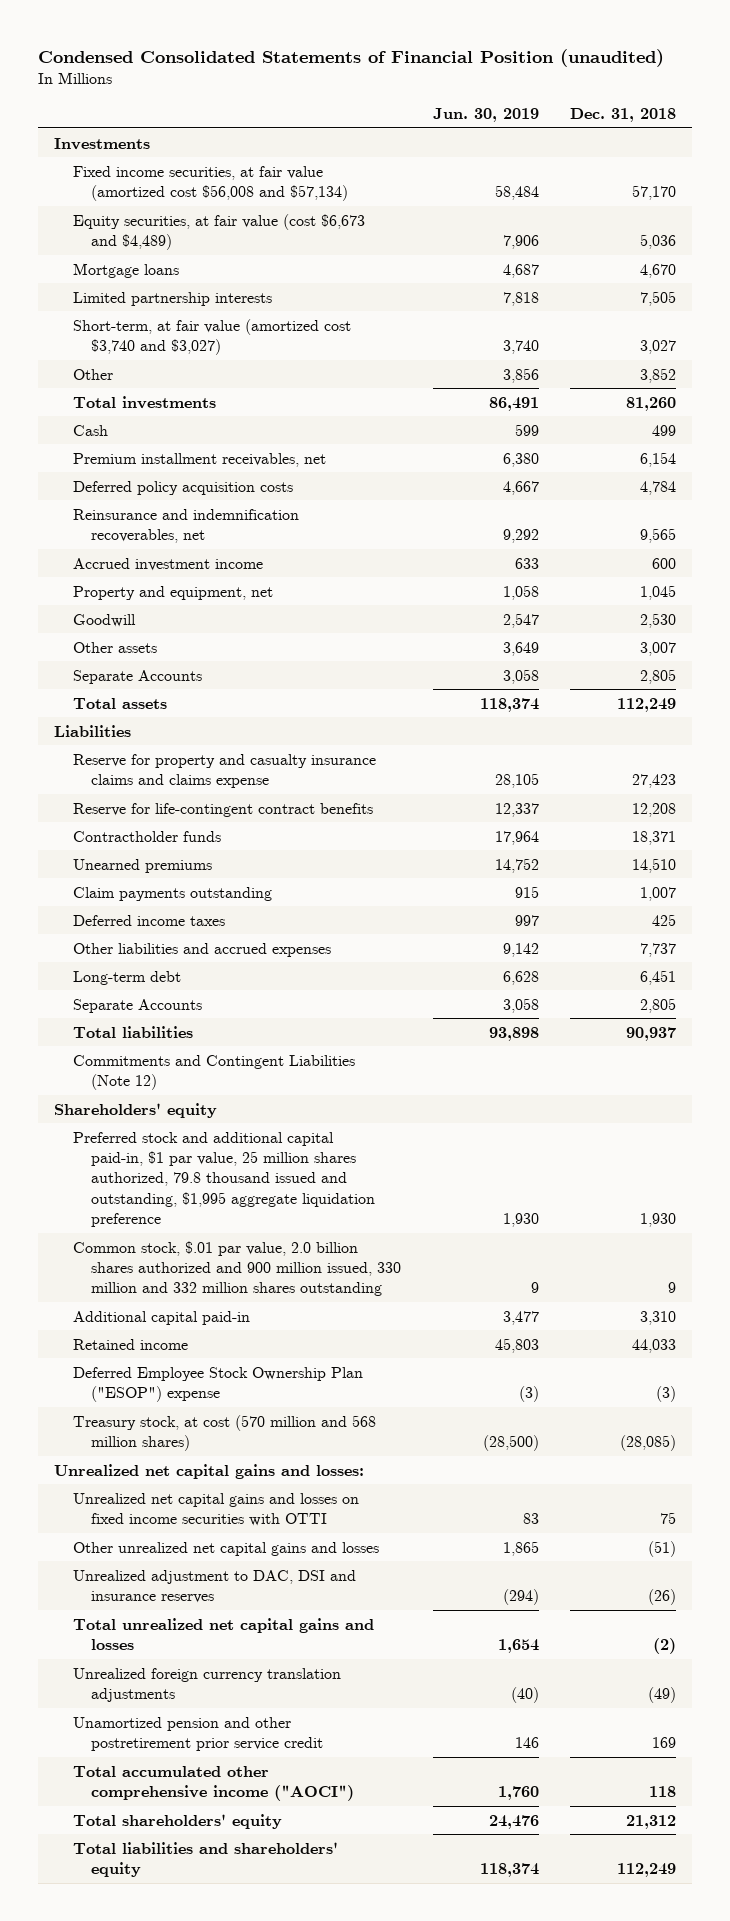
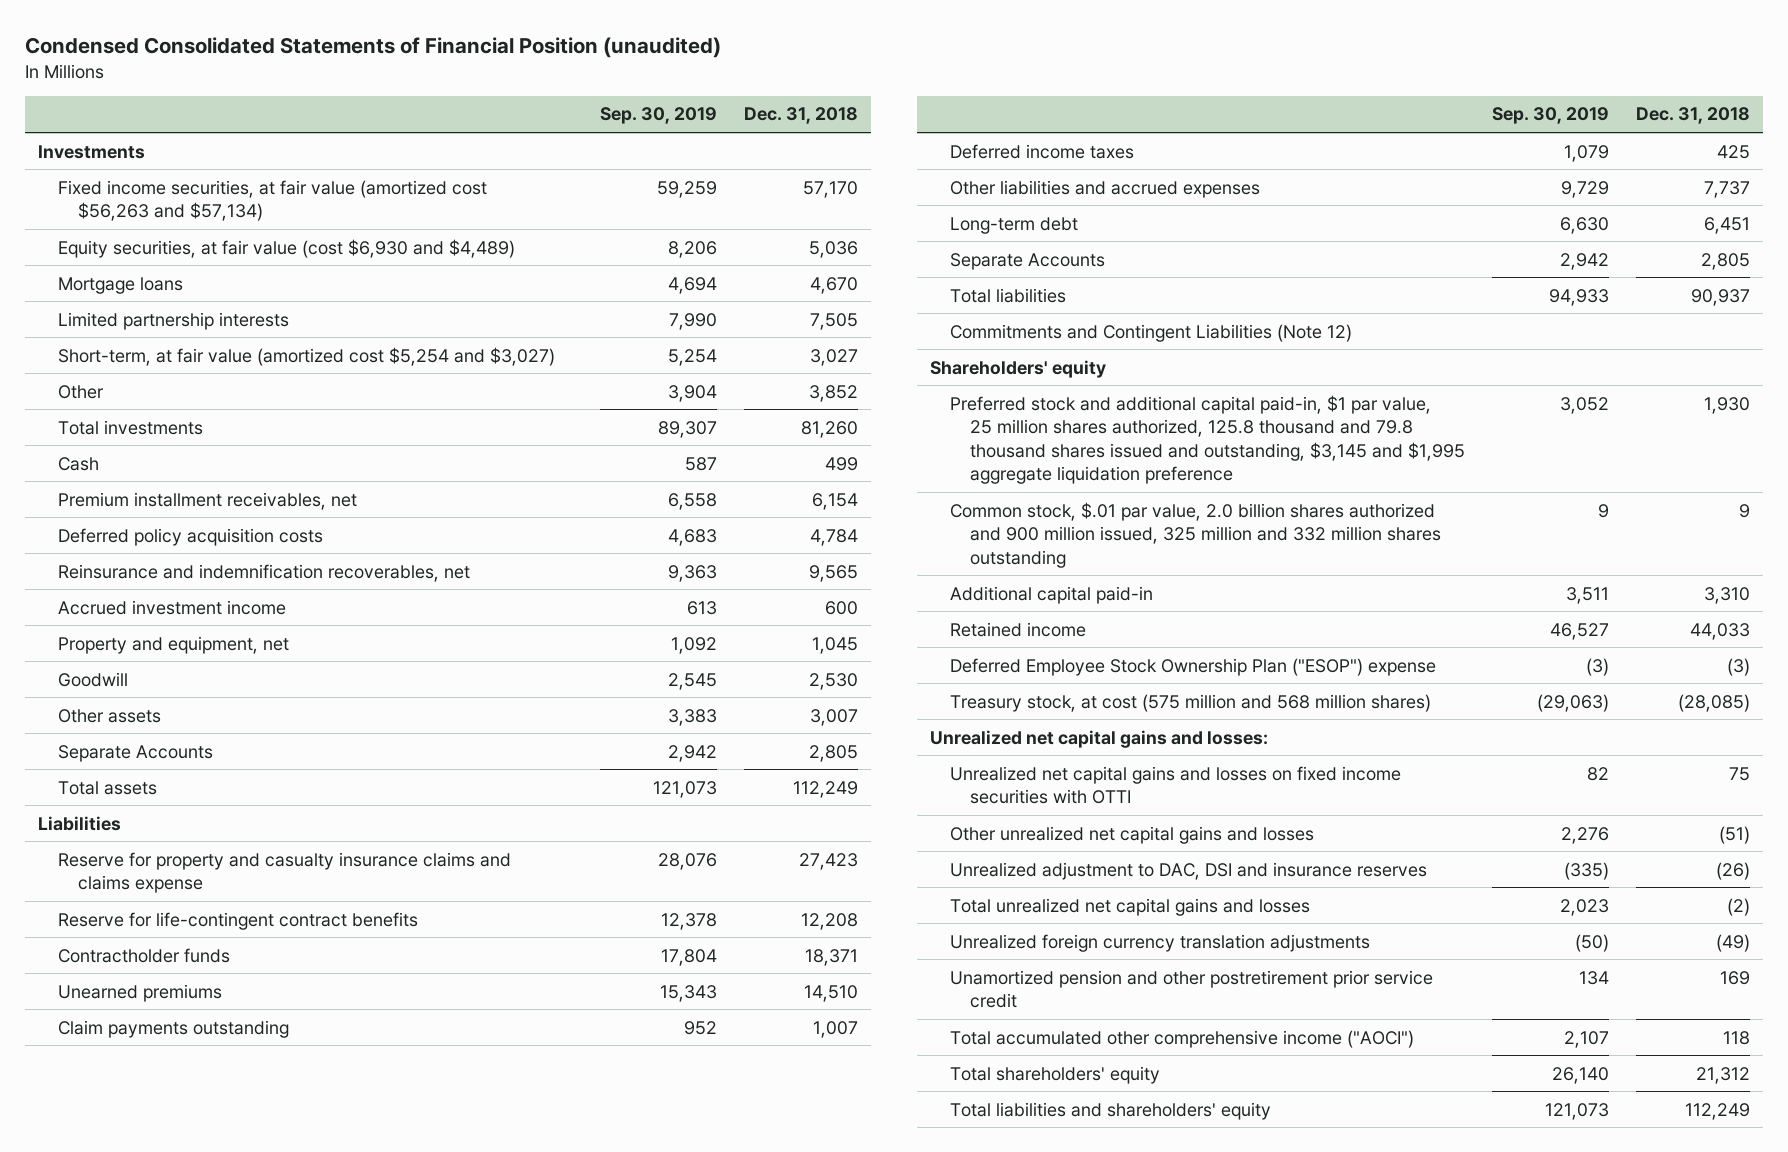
- | Jun. 30, 2019 | Dec. 31, 2018
+ | Sep. 30, 2019 | Dec. 31, 2018
- Fixed income securities, at fair value (amortized cost $56,008 and $57,134) | 58,484 | 57,170
- Equity securities, at fair value (cost $6,673 and $4,489) | 7,906 | 5,036
+ Fixed income securities, at fair value (amortized cost $56,263 and $57,134) | 59,259 | 57,170
+ Equity securities, at fair value (cost $6,930 and $4,489) | 8,206 | 5,036
- Short-term, at fair value (amortized cost $3,740 and $3,027) | 3,740 | 3,027
+ Short-term, at fair value (amortized cost $5,254 and $3,027) | 5,254 | 3,027
- Preferred stock and additional capital paid-in, $1 par value, 25 million shares authorized, 79.8 thousand issued and outstanding, $1,995 aggregate liquidation preference | 1,930 | 1,930
- Common stock, $.01 par value, 2.0 billion shares authorized and 900 million issued, 330 million and 332 million shares outstanding | 9 | 9
+ Preferred stock and additional capital paid-in, $1 par value, 25 million shares authorized, 125.8 thousand and 79.8 thousand shares issued and outstanding, $3,145 and $1,995 aggregate liquidation preference | 3,052 | 1,930
+ Common stock, $.01 par value, 2.0 billion shares authorized and 900 million issued, 325 million and 332 million shares outstanding | 9 | 9
- Treasury stock, at cost (570 million and 568 million shares) | (28,500) | (28,085)
+ Treasury stock, at cost (575 million and 568 million shares) | (29,063) | (28,085)

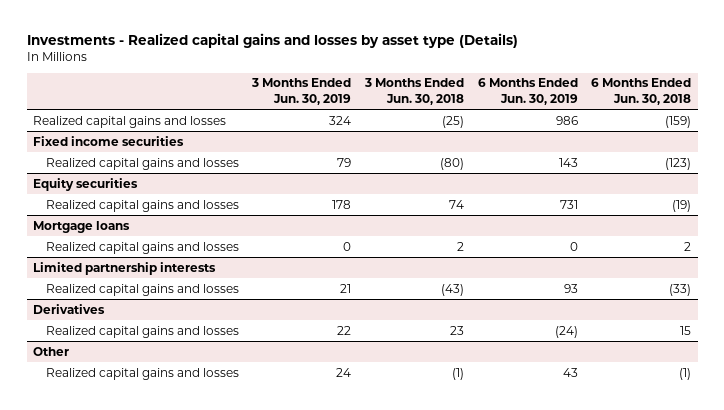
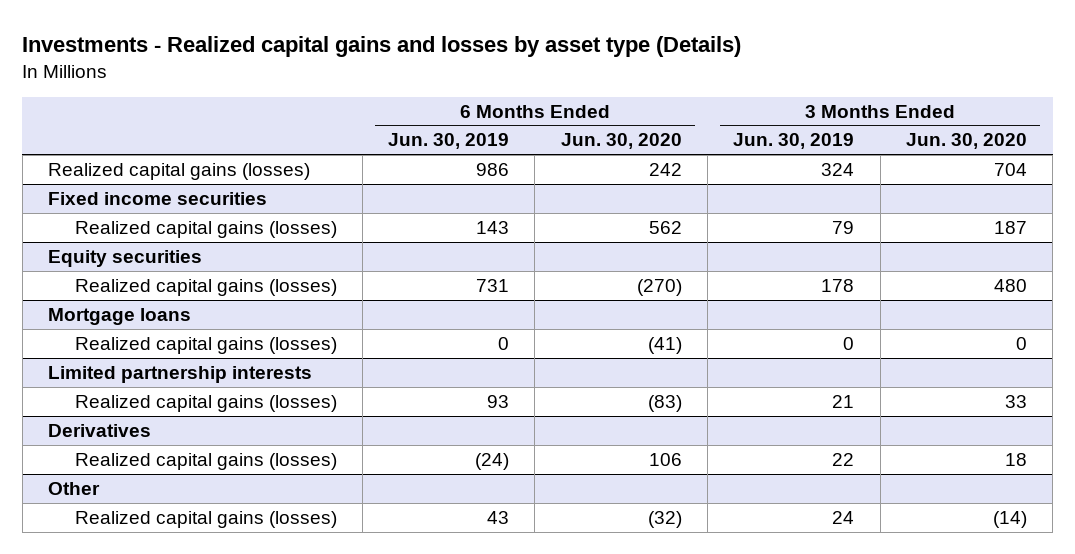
- | 3 Months Ended Jun. 30, 2019 | 3 Months Ended Jun. 30, 2018 | 6 Months Ended Jun. 30, 2019 | 6 Months Ended Jun. 30, 2018
+ | 6 Months Ended Jun. 30, 2019 | 6 Months Ended Jun. 30, 2020 | 3 Months Ended Jun. 30, 2019 | 3 Months Ended Jun. 30, 2020
- Realized capital gains and losses | 324 | (25) | 986 | (159)
+ Realized capital gains (losses) | 986 | 242 | 324 | 704
@ Fixed income securities
- Realized capital gains and losses | 79 | (80) | 143 | (123)
+ Realized capital gains (losses) | 143 | 562 | 79 | 187
@ Equity securities
- Realized capital gains and losses | 178 | 74 | 731 | (19)
+ Realized capital gains (losses) | 731 | (270) | 178 | 480
@ Mortgage loans
- Realized capital gains and losses | 0 | 2 | 0 | 2
+ Realized capital gains (losses) | 0 | (41) | 0 | 0
@ Limited partnership interests
- Realized capital gains and losses | 21 | (43) | 93 | (33)
+ Realized capital gains (losses) | 93 | (83) | 21 | 33
@ Derivatives
- Realized capital gains and losses | 22 | 23 | (24) | 15
+ Realized capital gains (losses) | (24) | 106 | 22 | 18
@ Other
- Realized capital gains and losses | 24 | (1) | 43 | (1)
+ Realized capital gains (losses) | 43 | (32) | 24 | (14)

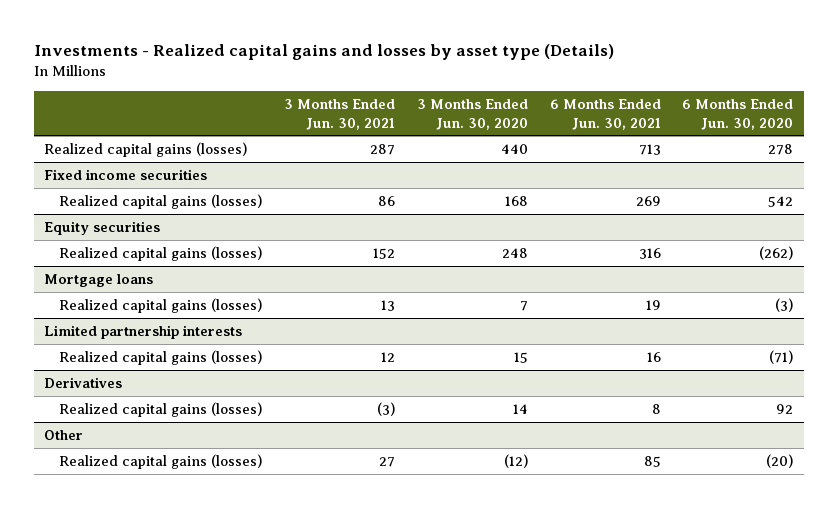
- | 6 Months Ended Jun. 30, 2019 | 6 Months Ended Jun. 30, 2020 | 3 Months Ended Jun. 30, 2019 | 3 Months Ended Jun. 30, 2020
+ | 3 Months Ended Jun. 30, 2021 | 3 Months Ended Jun. 30, 2020 | 6 Months Ended Jun. 30, 2021 | 6 Months Ended Jun. 30, 2020
- Realized capital gains (losses) | 986 | 242 | 324 | 704
+ Realized capital gains (losses) | 287 | 440 | 713 | 278
@ Fixed income securities
- Realized capital gains (losses) | 143 | 562 | 79 | 187
+ Realized capital gains (losses) | 86 | 168 | 269 | 542
@ Equity securities
- Realized capital gains (losses) | 731 | (270) | 178 | 480
+ Realized capital gains (losses) | 152 | 248 | 316 | (262)
@ Mortgage loans
- Realized capital gains (losses) | 0 | (41) | 0 | 0
+ Realized capital gains (losses) | 13 | 7 | 19 | (3)
@ Limited partnership interests
- Realized capital gains (losses) | 93 | (83) | 21 | 33
+ Realized capital gains (losses) | 12 | 15 | 16 | (71)
@ Derivatives
- Realized capital gains (losses) | (24) | 106 | 22 | 18
+ Realized capital gains (losses) | (3) | 14 | 8 | 92
@ Other
- Realized capital gains (losses) | 43 | (32) | 24 | (14)
+ Realized capital gains (losses) | 27 | (12) | 85 | (20)

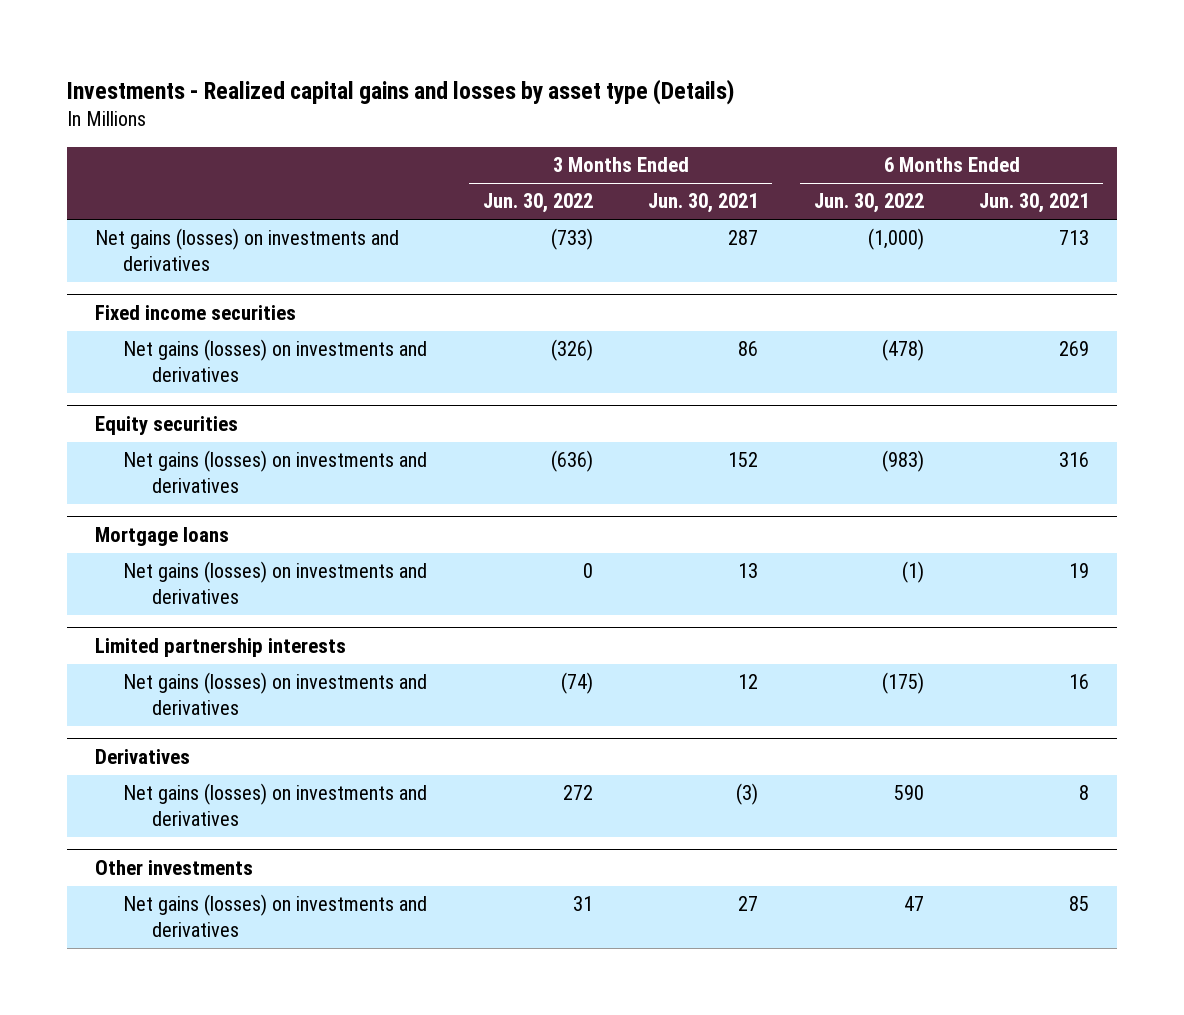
- | 3 Months Ended Jun. 30, 2021 | 3 Months Ended Jun. 30, 2020 | 6 Months Ended Jun. 30, 2021 | 6 Months Ended Jun. 30, 2020
+ | 3 Months Ended Jun. 30, 2022 | 3 Months Ended Jun. 30, 2021 | 6 Months Ended Jun. 30, 2022 | 6 Months Ended Jun. 30, 2021
- Realized capital gains (losses) | 287 | 440 | 713 | 278
+ Net gains (losses) on investments and derivatives | (733) | 287 | (1,000) | 713
@ Fixed income securities
- Realized capital gains (losses) | 86 | 168 | 269 | 542
+ Net gains (losses) on investments and derivatives | (326) | 86 | (478) | 269
@ Equity securities
- Realized capital gains (losses) | 152 | 248 | 316 | (262)
+ Net gains (losses) on investments and derivatives | (636) | 152 | (983) | 316
@ Mortgage loans
- Realized capital gains (losses) | 13 | 7 | 19 | (3)
+ Net gains (losses) on investments and derivatives | 0 | 13 | (1) | 19
@ Limited partnership interests
- Realized capital gains (losses) | 12 | 15 | 16 | (71)
+ Net gains (losses) on investments and derivatives | (74) | 12 | (175) | 16
@ Derivatives
- Realized capital gains (losses) | (3) | 14 | 8 | 92
- Other
- Realized capital gains (losses) | 27 | (12) | 85 | (20)
@ Derivatives
+ Net gains (losses) on investments and derivatives | 272 | (3) | 590 | 8
+ Other investments
+ Net gains (losses) on investments and derivatives | 31 | 27 | 47 | 85

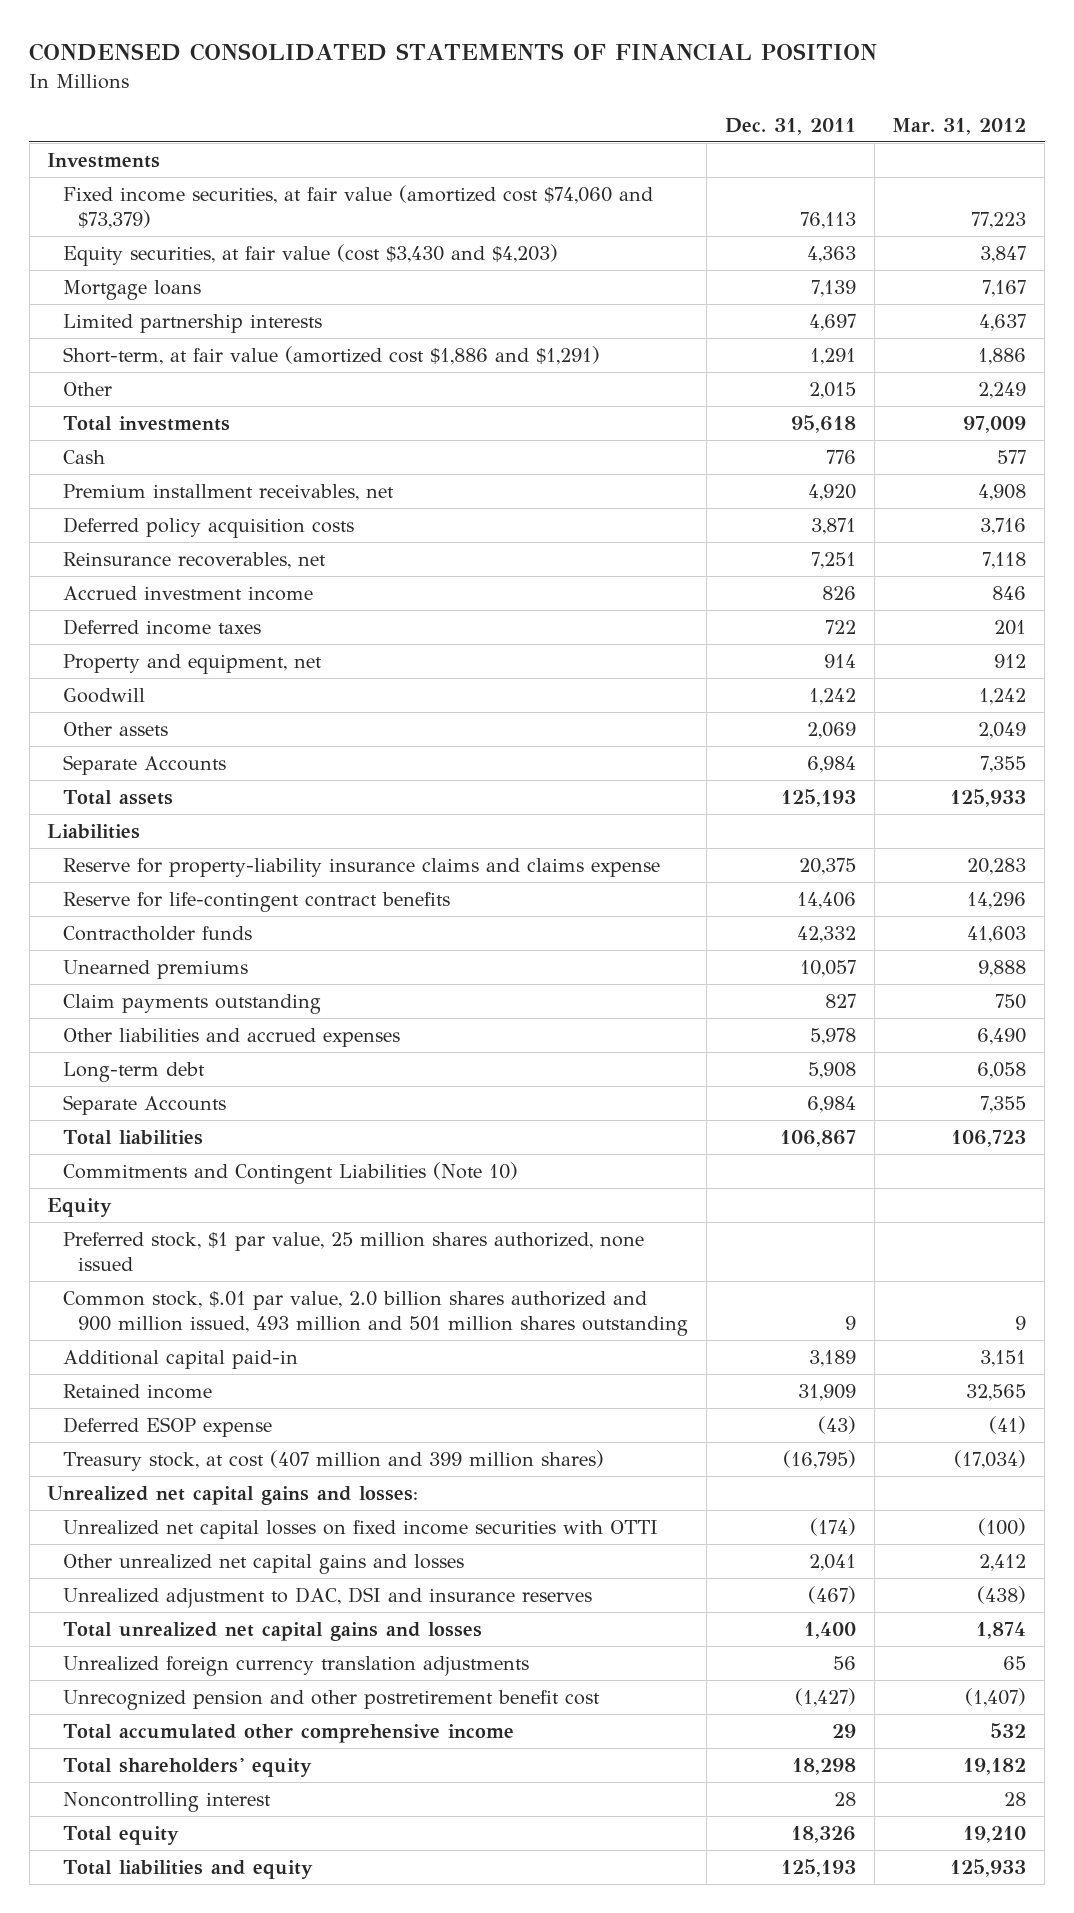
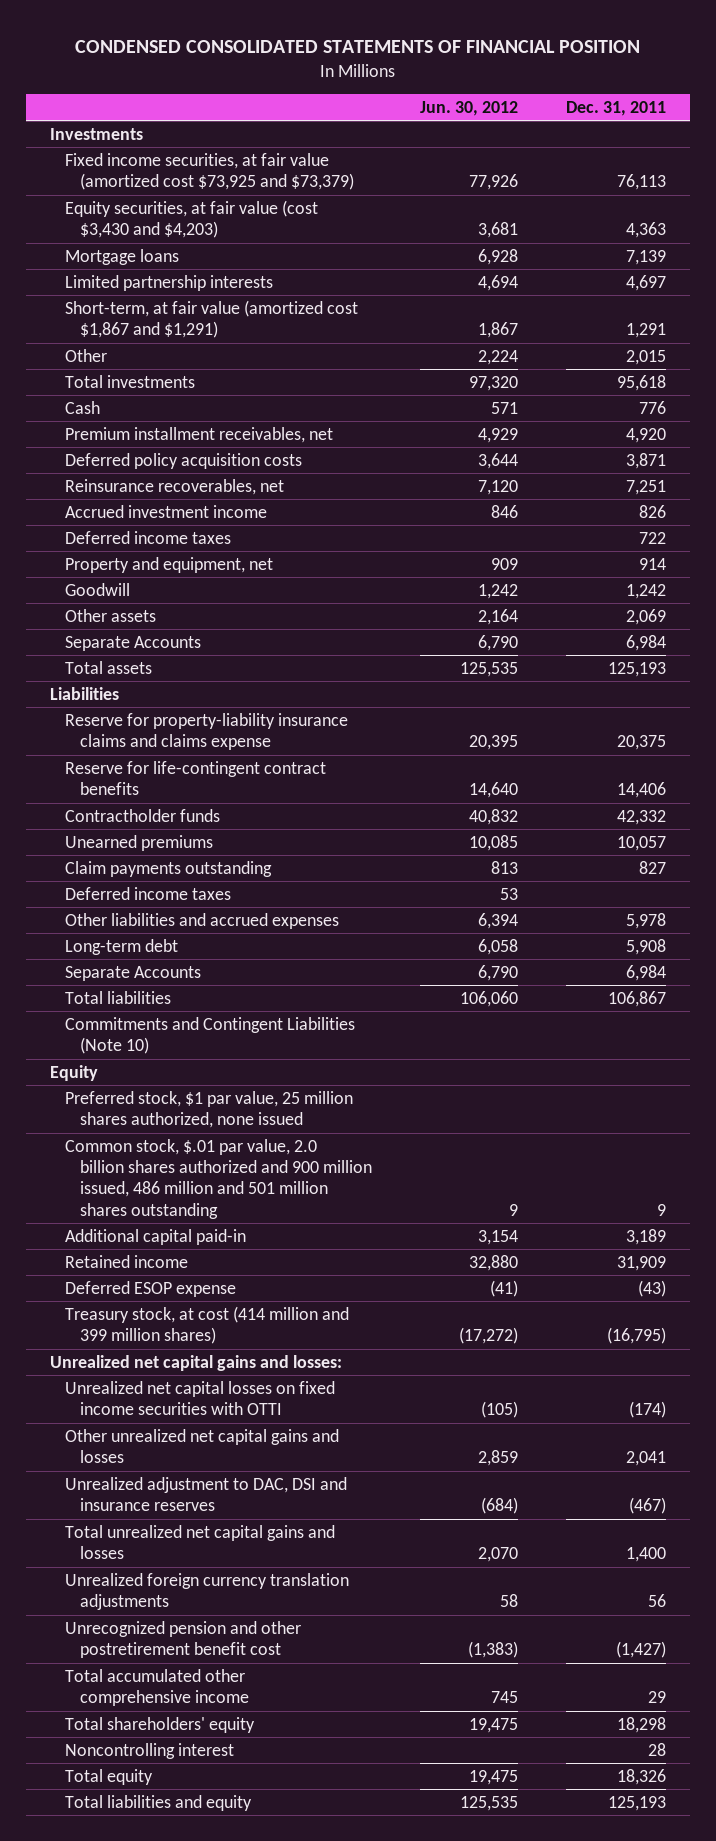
- | Dec. 31, 2011 | Mar. 31, 2012
+ | Jun. 30, 2012 | Dec. 31, 2011
- Fixed income securities, at fair value (amortized cost $74,060 and $73,379) | 76,113 | 77,223
+ Fixed income securities, at fair value (amortized cost $73,925 and $73,379) | 77,926 | 76,113
- Short-term, at fair value (amortized cost $1,886 and $1,291) | 1,291 | 1,886
+ Short-term, at fair value (amortized cost $1,867 and $1,291) | 1,867 | 1,291
+ Deferred income taxes | 53 |
- Common stock, $.01 par value, 2.0 billion shares authorized and 900 million issued, 493 million and 501 million shares outstanding | 9 | 9
+ Common stock, $.01 par value, 2.0 billion shares authorized and 900 million issued, 486 million and 501 million shares outstanding | 9 | 9
- Treasury stock, at cost (407 million and 399 million shares) | (16,795) | (17,034)
+ Treasury stock, at cost (414 million and 399 million shares) | (17,272) | (16,795)

